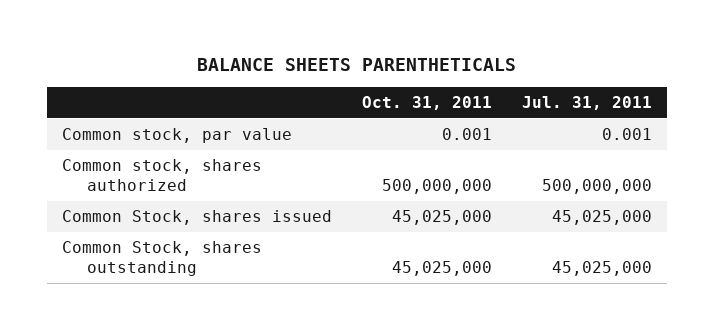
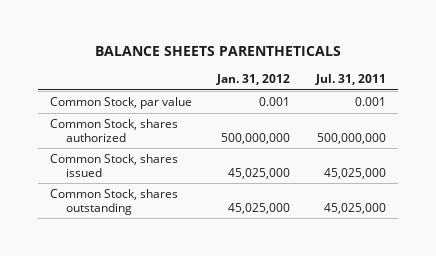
- | Oct. 31, 2011 | Jul. 31, 2011
+ | Jan. 31, 2012 | Jul. 31, 2011
- Common stock, par value | 0.001 | 0.001
- Common stock, shares authorized | 500,000,000 | 500,000,000
+ Common Stock, par value | 0.001 | 0.001
+ Common Stock, shares authorized | 500,000,000 | 500,000,000

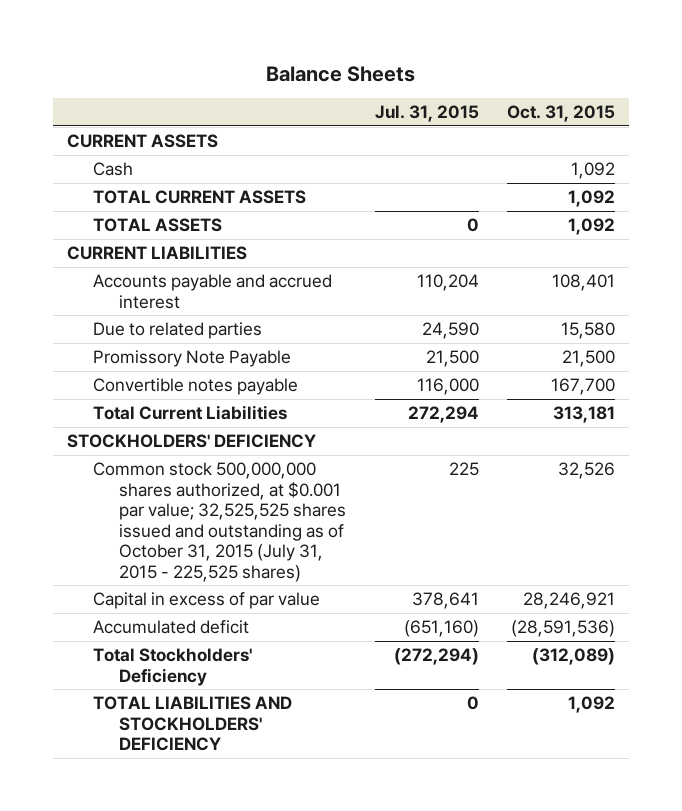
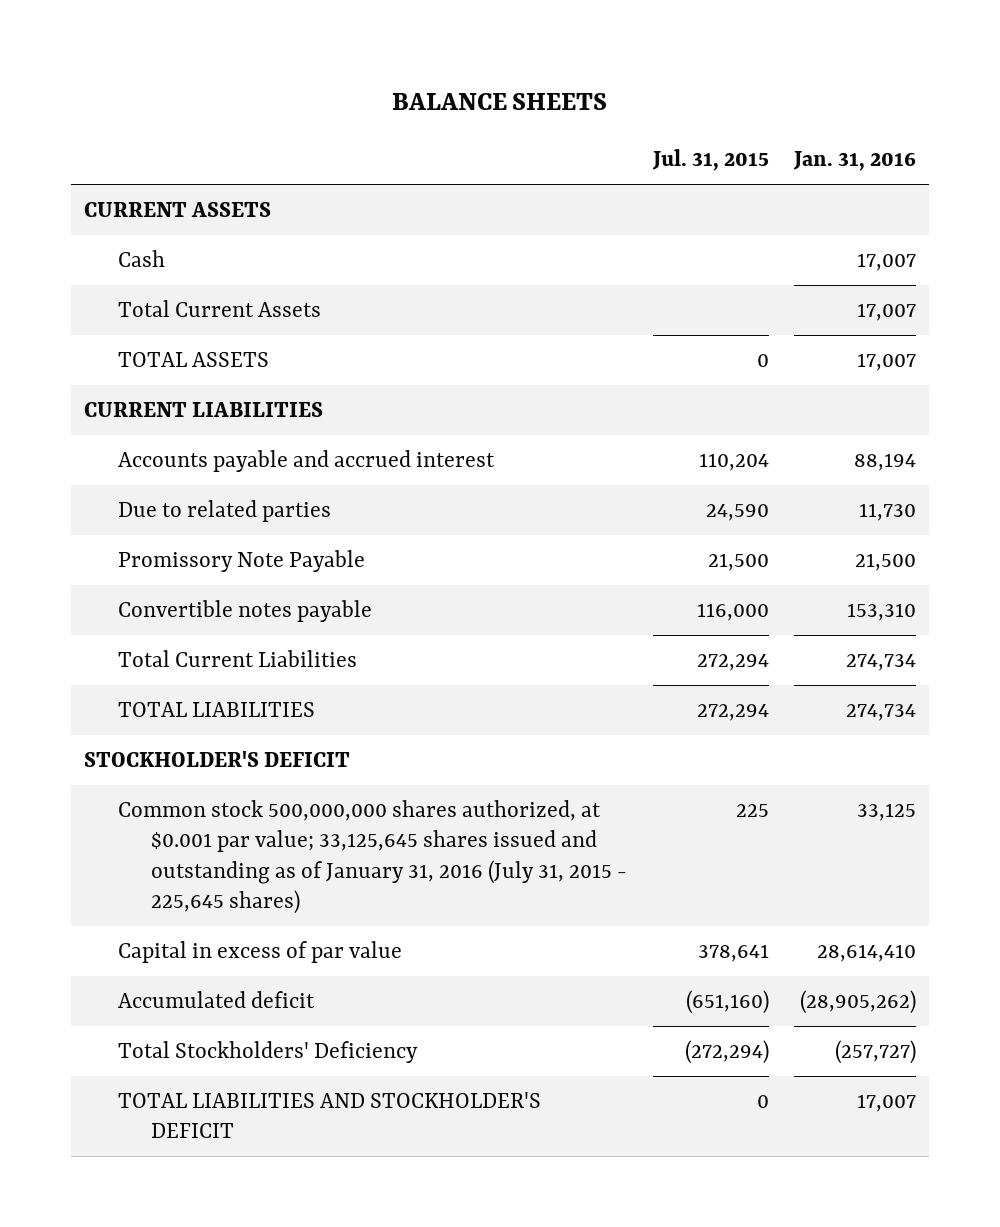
- Balance Sheets
+ BALANCE SHEETS
- | Jul. 31, 2015 | Oct. 31, 2015
+ | Jul. 31, 2015 | Jan. 31, 2016
- TOTAL CURRENT ASSETS | | 1,092
+ Total Current Assets | | 17,007
- STOCKHOLDERS' DEFICIENCY
- Common stock 500,000,000 shares authorized, at $0.001 par value; 32,525,525 shares issued and outstanding as of October 31, 2015 (July 31, 2015 - 225,525 shares) | 225 | 32,526
+ TOTAL LIABILITIES | 272,294 | 274,734
+ STOCKHOLDER'S DEFICIT
+ Common stock 500,000,000 shares authorized, at $0.001 par value; 33,125,645 shares issued and outstanding as of January 31, 2016 (July 31, 2015 - 225,645 shares) | 225 | 33,125
- TOTAL LIABILITIES AND STOCKHOLDERS' DEFICIENCY | 0 | 1,092
+ TOTAL LIABILITIES AND STOCKHOLDER'S DEFICIT | 0 | 17,007

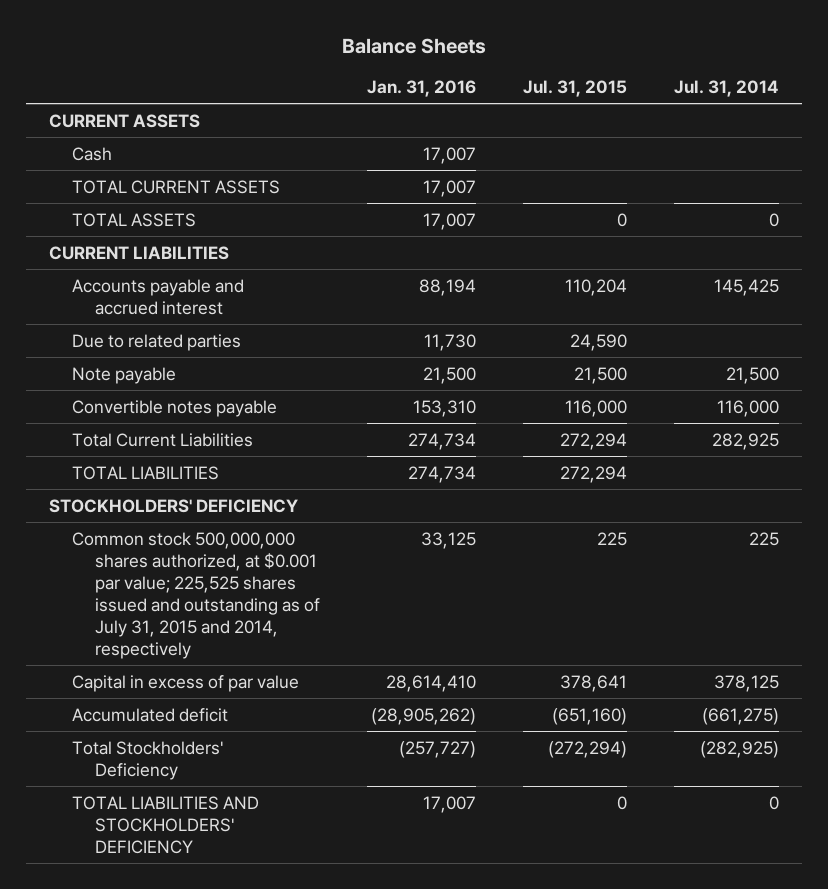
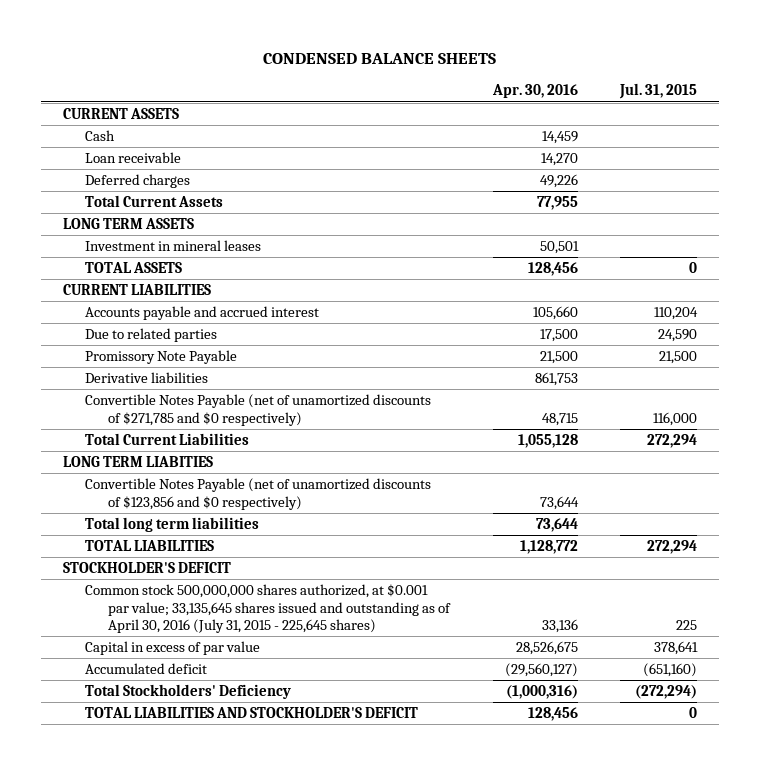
- Balance Sheets
+ CONDENSED BALANCE SHEETS
- | Jan. 31, 2016 | Jul. 31, 2015 | Jul. 31, 2014
+ | Apr. 30, 2016 | Jul. 31, 2015
- TOTAL CURRENT ASSETS | 17,007 | |
+ Loan receivable | 14,270 |
+ Deferred charges | 49,226 |
+ Total Current Assets | 77,955 |
+ LONG TERM ASSETS
+ Investment in mineral leases | 50,501 |
- Note payable | 21,500 | 21,500 | 21,500
- Convertible notes payable | 153,310 | 116,000 | 116,000
+ Promissory Note Payable | 21,500 | 21,500
+ Derivative liabilities | 861,753 |
+ Convertible Notes Payable (net of unamortized discounts of $271,785 and $0 respectively) | 48,715 | 116,000
+ LONG TERM LIABITIES
+ Convertible Notes Payable (net of unamortized discounts of $123,856 and $0 respectively) | 73,644 |
+ Total long term liabilities | 73,644 |
- STOCKHOLDERS' DEFICIENCY
- Common stock 500,000,000 shares authorized, at $0.001 par value; 225,525 shares issued and outstanding as of July 31, 2015 and 2014, respectively | 33,125 | 225 | 225
+ STOCKHOLDER'S DEFICIT
+ Common stock 500,000,000 shares authorized, at $0.001 par value; 33,135,645 shares issued and outstanding as of April 30, 2016 (July 31, 2015 - 225,645 shares) | 33,136 | 225
- TOTAL LIABILITIES AND STOCKHOLDERS' DEFICIENCY | 17,007 | 0 | 0
+ TOTAL LIABILITIES AND STOCKHOLDER'S DEFICIT | 128,456 | 0

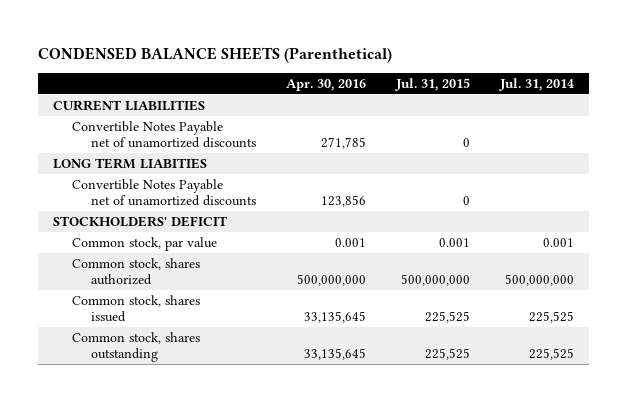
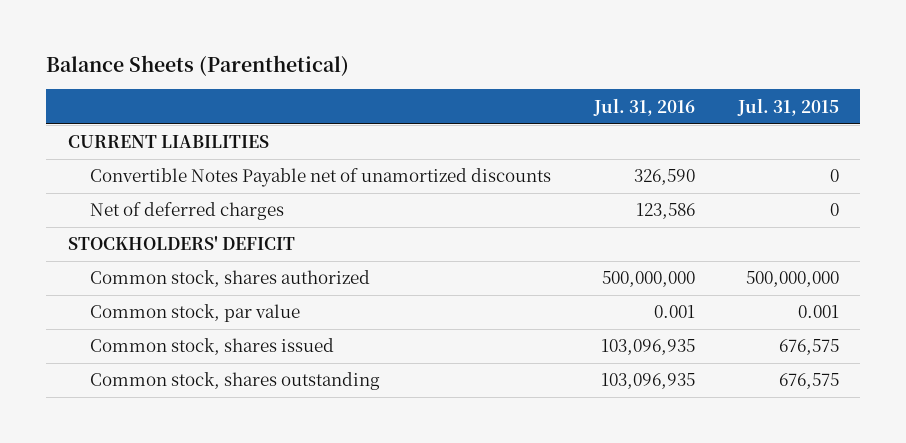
- CONDENSED BALANCE SHEETS (Parenthetical)
+ Balance Sheets (Parenthetical)
- | Apr. 30, 2016 | Jul. 31, 2015 | Jul. 31, 2014
+ | Jul. 31, 2016 | Jul. 31, 2015
- LONG TERM LIABITIES
- Convertible Notes Payable net of unamortized discounts | 123,856 | 0 |
+ Net of deferred charges | 123,586 | 0
- Common stock, shares issued | 33,135,645 | 225,525 | 225,525
- Common stock, shares outstanding | 33,135,645 | 225,525 | 225,525
moved down: Common stock, par value | 0.001 | 0.001
+ Common stock, shares issued | 103,096,935 | 676,575
+ Common stock, shares outstanding | 103,096,935 | 676,575

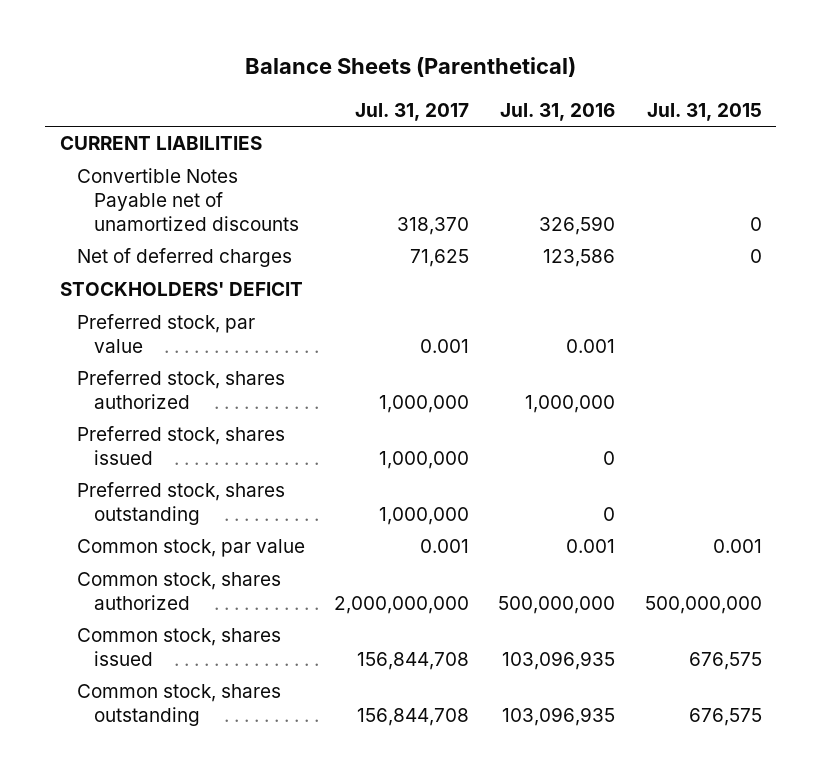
- | Jul. 31, 2016 | Jul. 31, 2015
+ | Jul. 31, 2017 | Jul. 31, 2016 | Jul. 31, 2015
+ Preferred stock, par value | 0.001 | 0.001 |
+ Preferred stock, shares authorized | 1,000,000 | 1,000,000 |
+ Preferred stock, shares issued | 1,000,000 | 0 |
+ Preferred stock, shares outstanding | 1,000,000 | 0 |
moved down: Common stock, shares authorized | 2,000,000,000 | 500,000,000 | 500,000,000

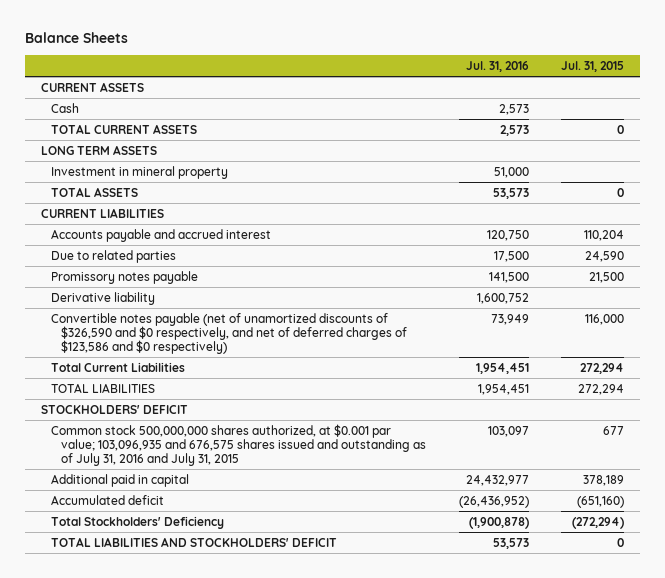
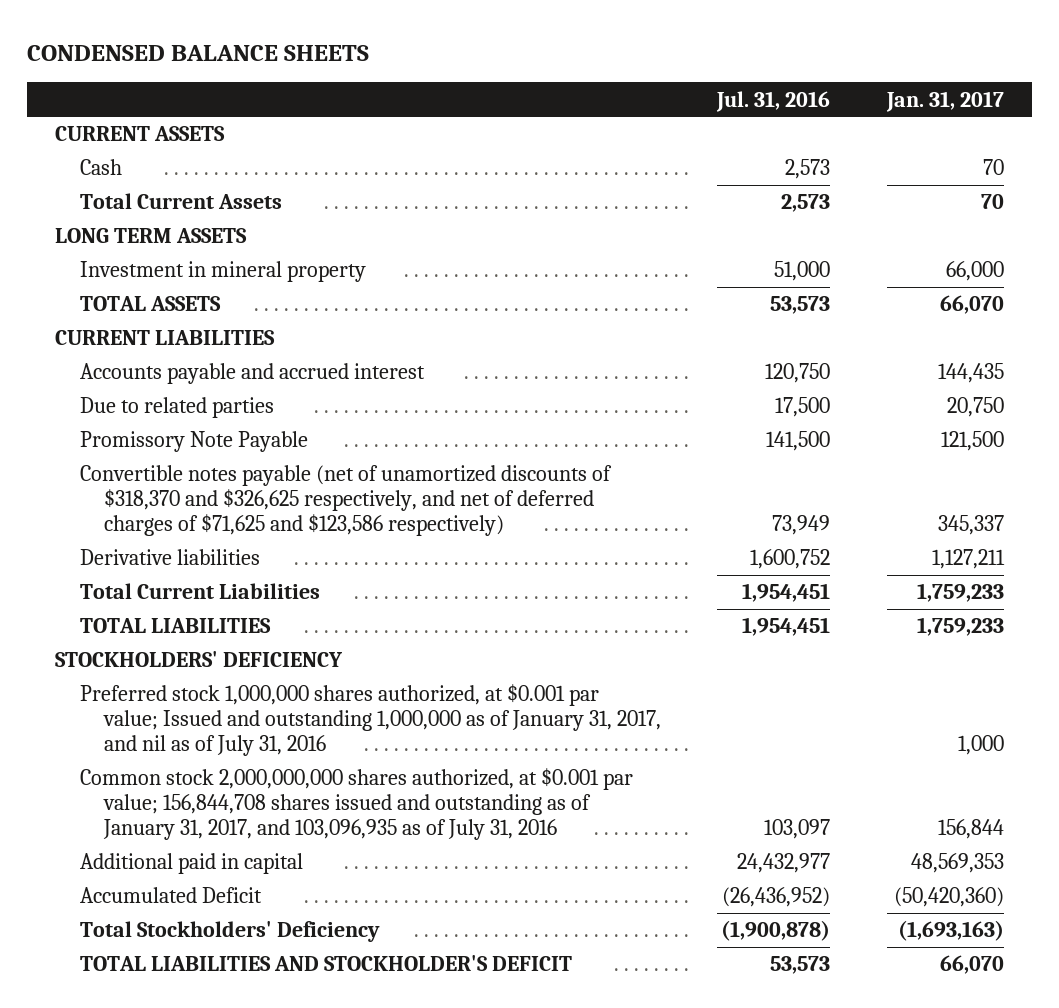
- Balance Sheets
+ CONDENSED BALANCE SHEETS
- | Jul. 31, 2016 | Jul. 31, 2015
+ | Jul. 31, 2016 | Jan. 31, 2017
- TOTAL CURRENT ASSETS | 2,573 | 0
+ Total Current Assets | 2,573 | 70
- Promissory notes payable | 141,500 | 21,500
- Derivative liability | 1,600,752 |
- Convertible notes payable (net of unamortized discounts of $326,590 and $0 respectively, and net of deferred charges of $123,586 and $0 respectively) | 73,949 | 116,000
+ Promissory Note Payable | 141,500 | 121,500
+ Convertible notes payable (net of unamortized discounts of $318,370 and $326,625 respectively, and net of deferred charges of $71,625 and $123,586 respectively) | 73,949 | 345,337
+ Derivative liabilities | 1,600,752 | 1,127,211
- STOCKHOLDERS' DEFICIT
- Common stock 500,000,000 shares authorized, at $0.001 par value; 103,096,935 and 676,575 shares issued and outstanding as of July 31, 2016 and July 31, 2015 | 103,097 | 677
+ STOCKHOLDERS' DEFICIENCY
+ Preferred stock 1,000,000 shares authorized, at $0.001 par value; Issued and outstanding 1,000,000 as of January 31, 2017, and nil as of July 31, 2016 | | 1,000
+ Common stock 2,000,000,000 shares authorized, at $0.001 par value; 156,844,708 shares issued and outstanding as of January 31, 2017, and 103,096,935 as of July 31, 2016 | 103,097 | 156,844
- Accumulated deficit | (26,436,952) | (651,160)
+ Accumulated Deficit | (26,436,952) | (50,420,360)
- TOTAL LIABILITIES AND STOCKHOLDERS' DEFICIT | 53,573 | 0
+ TOTAL LIABILITIES AND STOCKHOLDER'S DEFICIT | 53,573 | 66,070

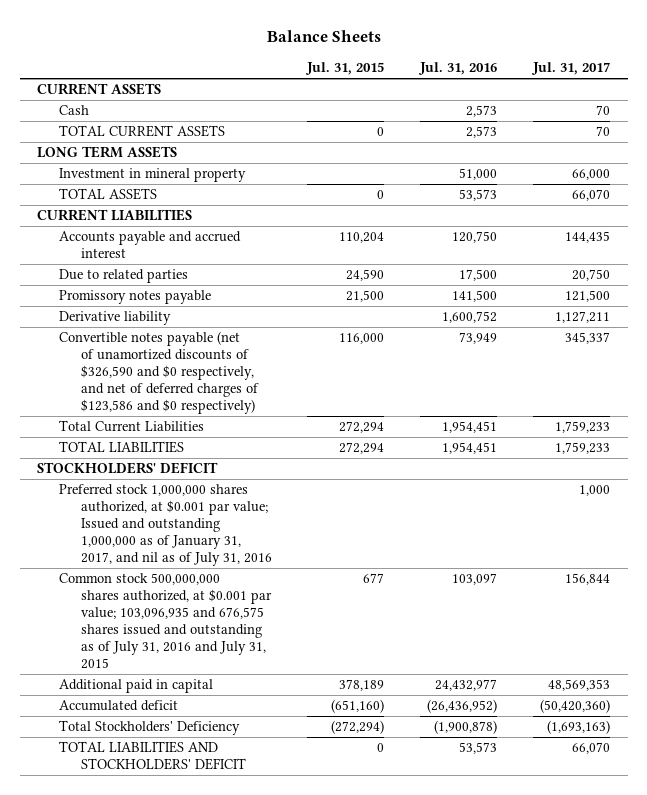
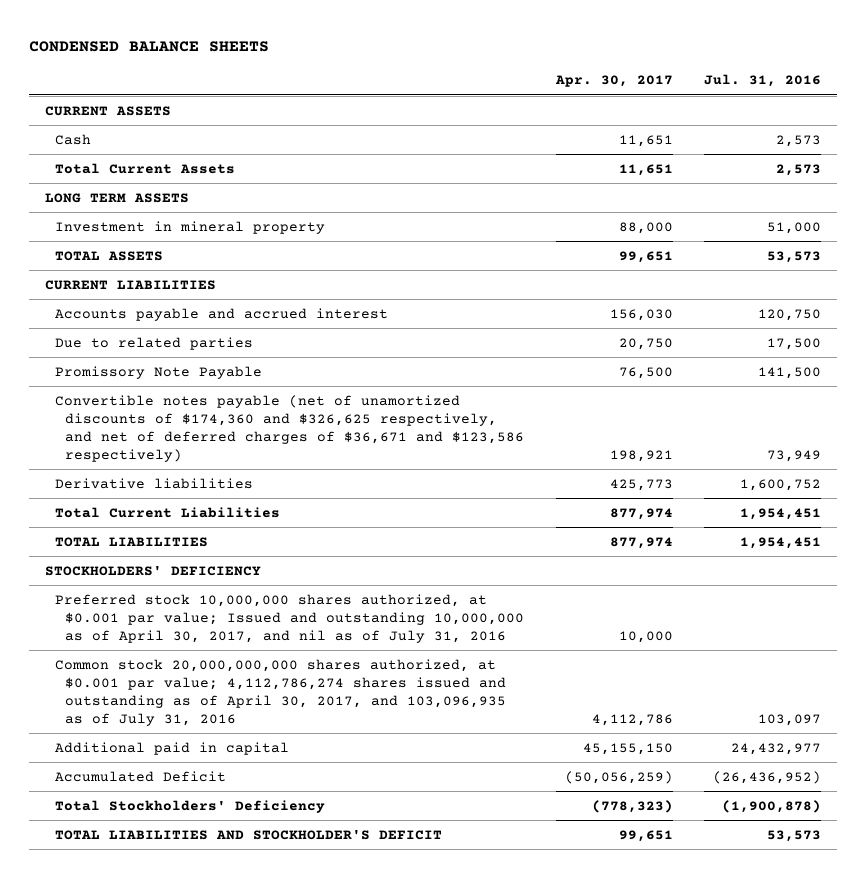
- Balance Sheets
+ CONDENSED BALANCE SHEETS
- | Jul. 31, 2015 | Jul. 31, 2016 | Jul. 31, 2017
+ | Apr. 30, 2017 | Jul. 31, 2016
- TOTAL CURRENT ASSETS | 0 | 2,573 | 70
+ Total Current Assets | 11,651 | 2,573
- Promissory notes payable | 21,500 | 141,500 | 121,500
- Derivative liability | | 1,600,752 | 1,127,211
- Convertible notes payable (net of unamortized discounts of $326,590 and $0 respectively, and net of deferred charges of $123,586 and $0 respectively) | 116,000 | 73,949 | 345,337
+ Promissory Note Payable | 76,500 | 141,500
+ Convertible notes payable (net of unamortized discounts of $174,360 and $326,625 respectively, and net of deferred charges of $36,671 and $123,586 respectively) | 198,921 | 73,949
+ Derivative liabilities | 425,773 | 1,600,752
- STOCKHOLDERS' DEFICIT
- Preferred stock 1,000,000 shares authorized, at $0.001 par value; Issued and outstanding 1,000,000 as of January 31, 2017, and nil as of July 31, 2016 | | | 1,000
- Common stock 500,000,000 shares authorized, at $0.001 par value; 103,096,935 and 676,575 shares issued and outstanding as of July 31, 2016 and July 31, 2015 | 677 | 103,097 | 156,844
+ STOCKHOLDERS' DEFICIENCY
+ Preferred stock 10,000,000 shares authorized, at $0.001 par value; Issued and outstanding 10,000,000 as of April 30, 2017, and nil as of July 31, 2016 | 10,000 |
+ Common stock 20,000,000,000 shares authorized, at $0.001 par value; 4,112,786,274 shares issued and outstanding as of April 30, 2017, and 103,096,935 as of July 31, 2016 | 4,112,786 | 103,097
- Accumulated deficit | (651,160) | (26,436,952) | (50,420,360)
+ Accumulated Deficit | (50,056,259) | (26,436,952)
- TOTAL LIABILITIES AND STOCKHOLDERS' DEFICIT | 0 | 53,573 | 66,070
+ TOTAL LIABILITIES AND STOCKHOLDER'S DEFICIT | 99,651 | 53,573

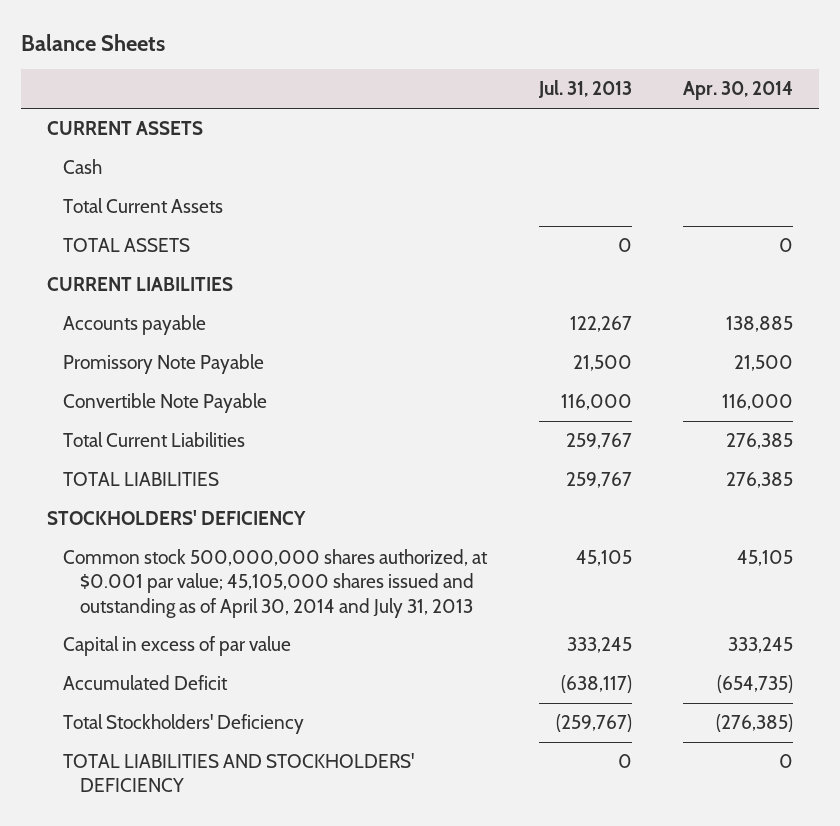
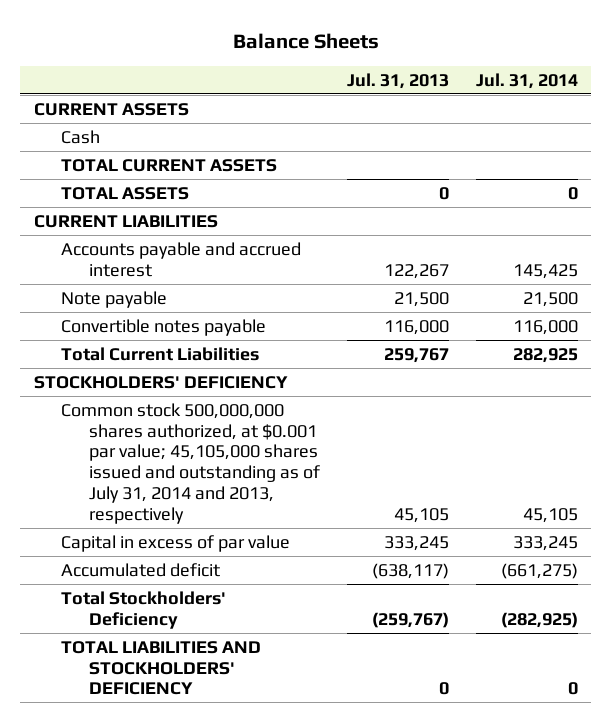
- | Jul. 31, 2013 | Apr. 30, 2014
+ | Jul. 31, 2013 | Jul. 31, 2014
- Total Current Assets
+ TOTAL CURRENT ASSETS
- Accounts payable | 122,267 | 138,885
- Promissory Note Payable | 21,500 | 21,500
- Convertible Note Payable | 116,000 | 116,000
+ Accounts payable and accrued interest | 122,267 | 145,425
+ Note payable | 21,500 | 21,500
+ Convertible notes payable | 116,000 | 116,000
- TOTAL LIABILITIES | 259,767 | 276,385
- Common stock 500,000,000 shares authorized, at $0.001 par value; 45,105,000 shares issued and outstanding as of April 30, 2014 and July 31, 2013 | 45,105 | 45,105
+ Common stock 500,000,000 shares authorized, at $0.001 par value; 45,105,000 shares issued and outstanding as of July 31, 2014 and 2013, respectively | 45,105 | 45,105
- Accumulated Deficit | (638,117) | (654,735)
+ Accumulated deficit | (638,117) | (661,275)

